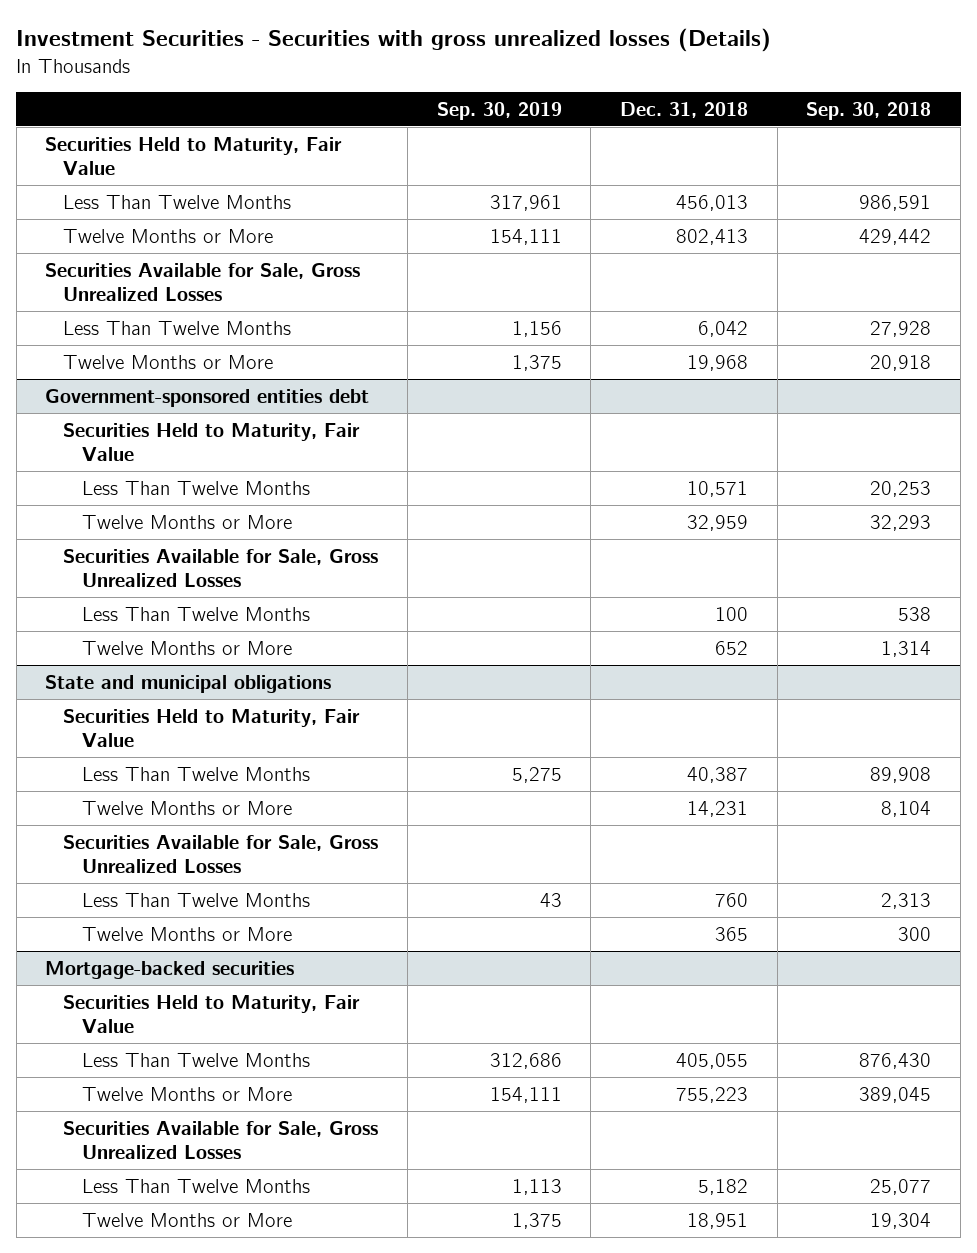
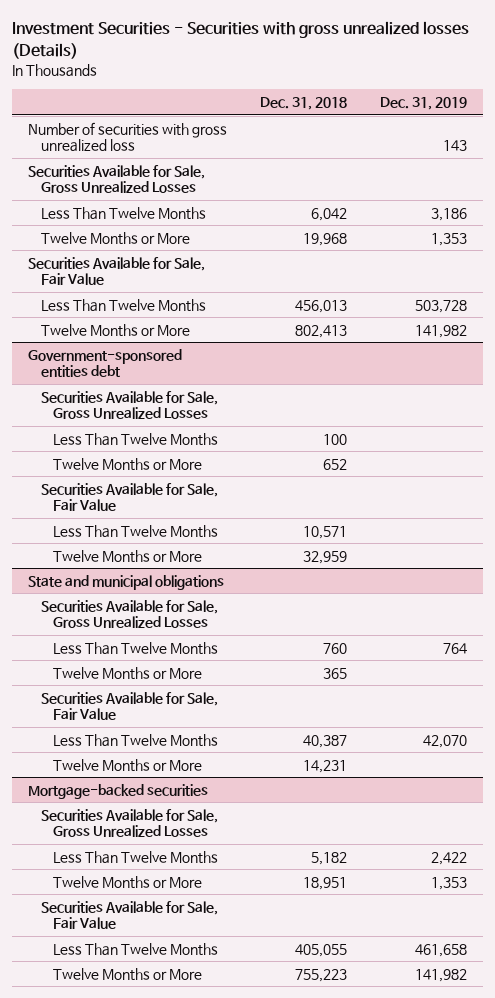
- | Sep. 30, 2019 | Dec. 31, 2018 | Sep. 30, 2018
+ | Dec. 31, 2018 | Dec. 31, 2019
- Securities Held to Maturity, Fair Value
+ Number of securities with gross unrealized loss | | 143
+ Securities Available for Sale, Fair Value
moved down: Less Than Twelve Months | 456,013 | 503,728
moved down: Twelve Months or More | 802,413 | 141,982
@ Government-sponsored entities debt
- Securities Held to Maturity, Fair Value
+ Securities Available for Sale, Fair Value
moved down: Less Than Twelve Months | 10,571 |
moved down: Twelve Months or More | 32,959 |
@ State and municipal obligations
- Securities Held to Maturity, Fair Value
+ Securities Available for Sale, Fair Value
moved down: Less Than Twelve Months | 40,387 | 42,070
moved down: Twelve Months or More | 14,231 |
@ Mortgage-backed securities
- Securities Held to Maturity, Fair Value
+ Securities Available for Sale, Fair Value
moved down: Less Than Twelve Months | 405,055 | 461,658
moved down: Twelve Months or More | 755,223 | 141,982

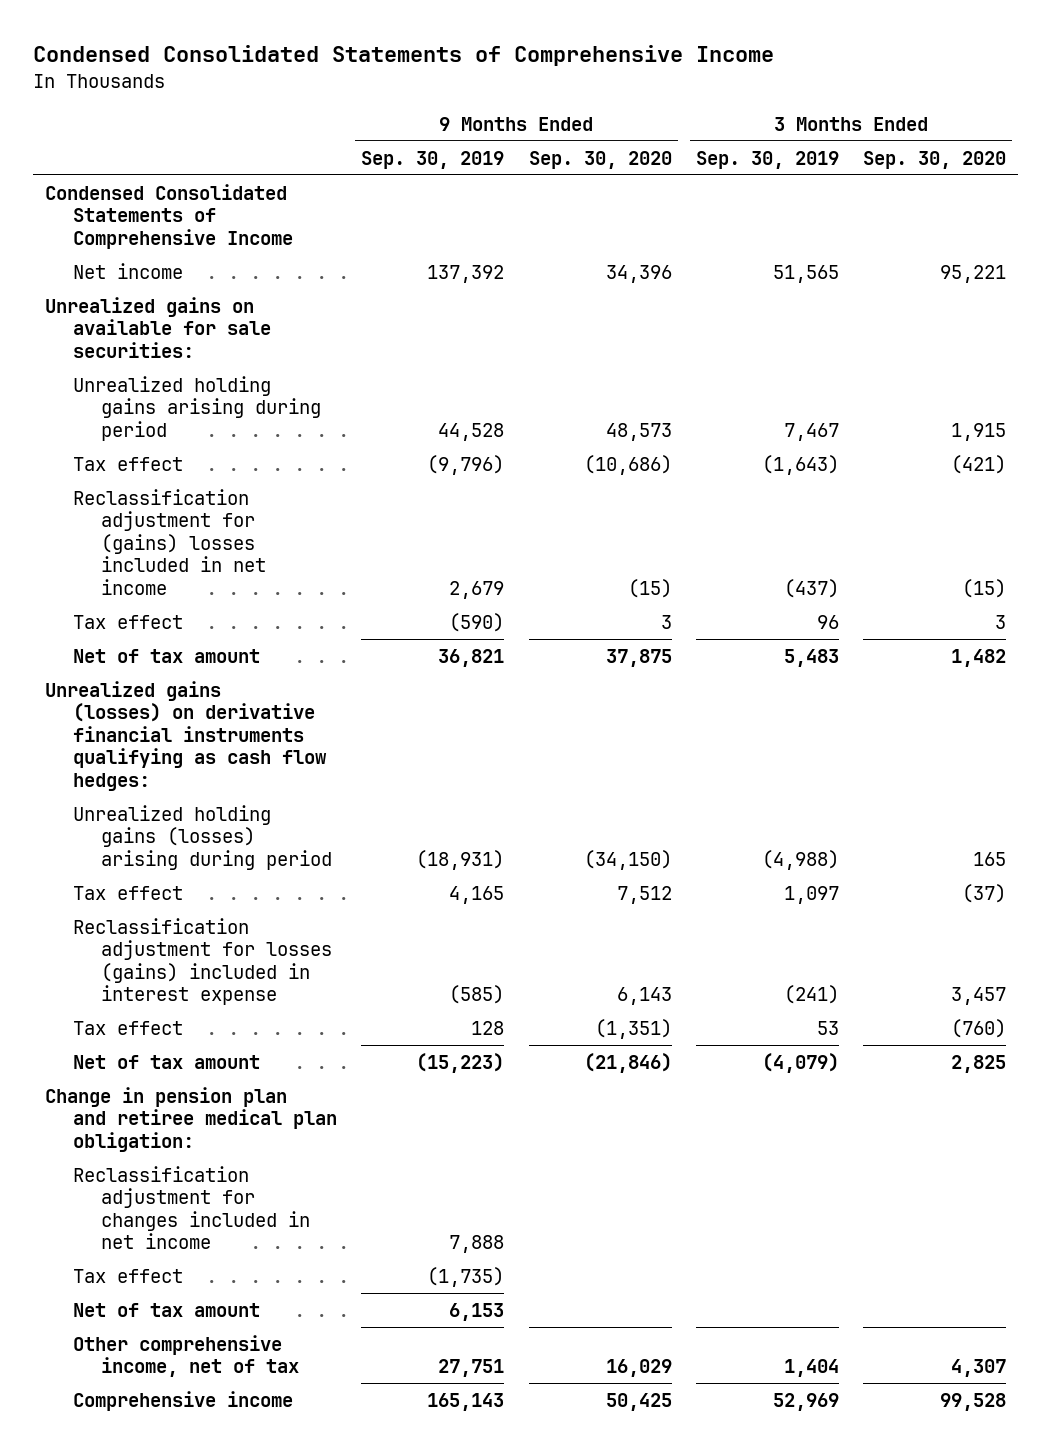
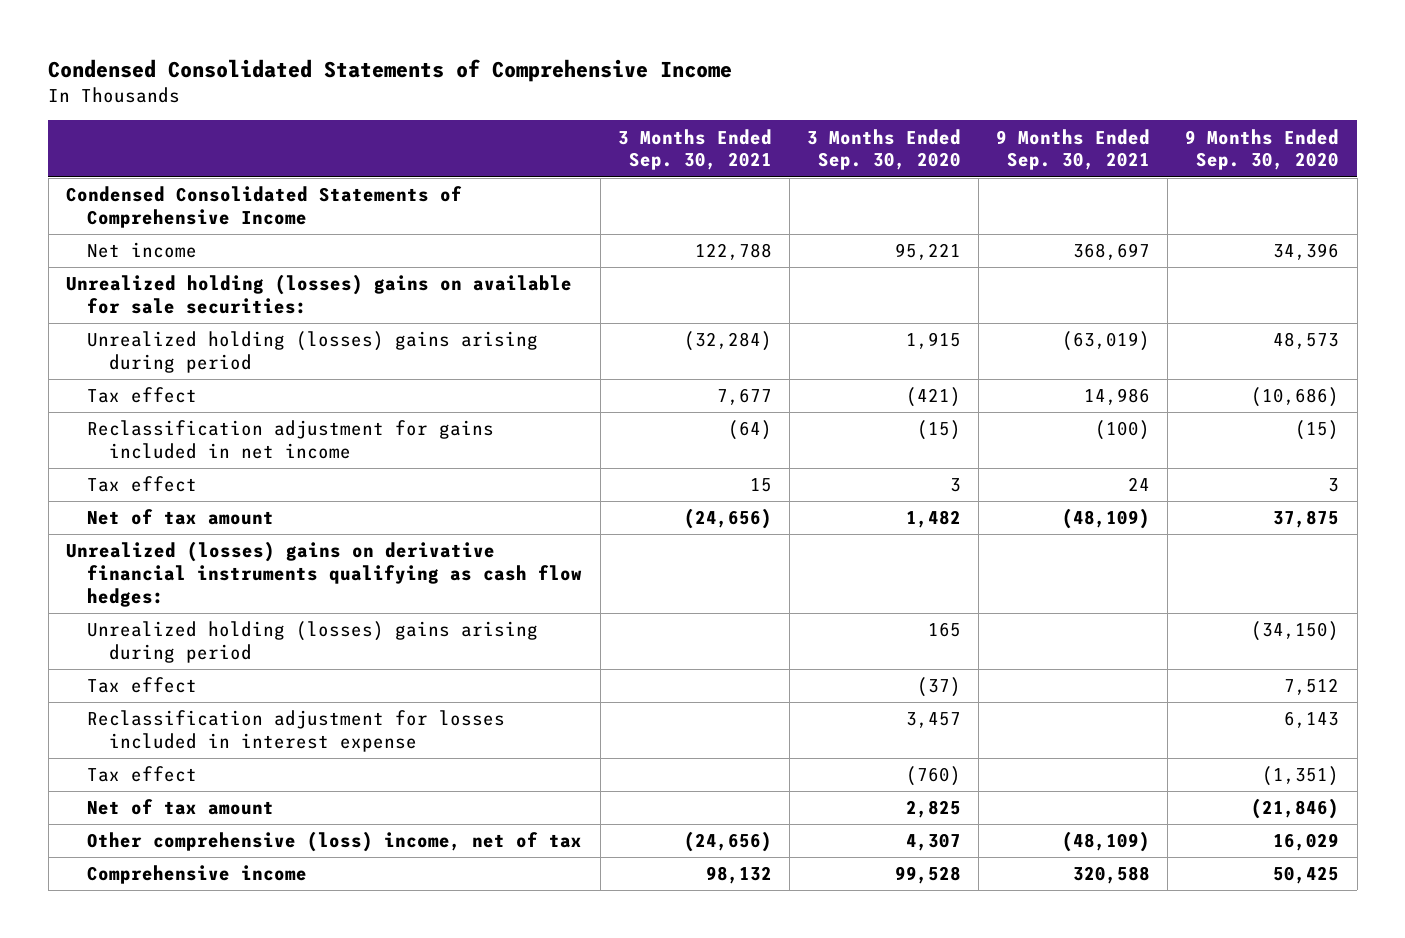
- | 9 Months Ended Sep. 30, 2019 | 9 Months Ended Sep. 30, 2020 | 3 Months Ended Sep. 30, 2019 | 3 Months Ended Sep. 30, 2020
+ | 3 Months Ended Sep. 30, 2021 | 3 Months Ended Sep. 30, 2020 | 9 Months Ended Sep. 30, 2021 | 9 Months Ended Sep. 30, 2020
- Unrealized gains on available for sale securities:
- Unrealized holding gains arising during period | 44,528 | 48,573 | 7,467 | 1,915
+ Unrealized holding (losses) gains on available for sale securities:
+ Unrealized holding (losses) gains arising during period | (32,284) | 1,915 | (63,019) | 48,573
- Reclassification adjustment for (gains) losses included in net income | 2,679 | (15) | (437) | (15)
+ Reclassification adjustment for gains included in net income | (64) | (15) | (100) | (15)
- Unrealized gains (losses) on derivative financial instruments qualifying as cash flow hedges:
- Unrealized holding gains (losses) arising during period | (18,931) | (34,150) | (4,988) | 165
+ Unrealized (losses) gains on derivative financial instruments qualifying as cash flow hedges:
+ Unrealized holding (losses) gains arising during period | | 165 | | (34,150)
- Reclassification adjustment for losses (gains) included in interest expense | (585) | 6,143 | (241) | 3,457
+ Reclassification adjustment for losses included in interest expense | | 3,457 | | 6,143
- Change in pension plan and retiree medical plan obligation:
- Reclassification adjustment for changes included in net income | 7,888 | | |
- Tax effect | (1,735) | | |
- Net of tax amount | 6,153 | | |
- Other comprehensive income, net of tax | 27,751 | 16,029 | 1,404 | 4,307
+ Other comprehensive (loss) income, net of tax | (24,656) | 4,307 | (48,109) | 16,029

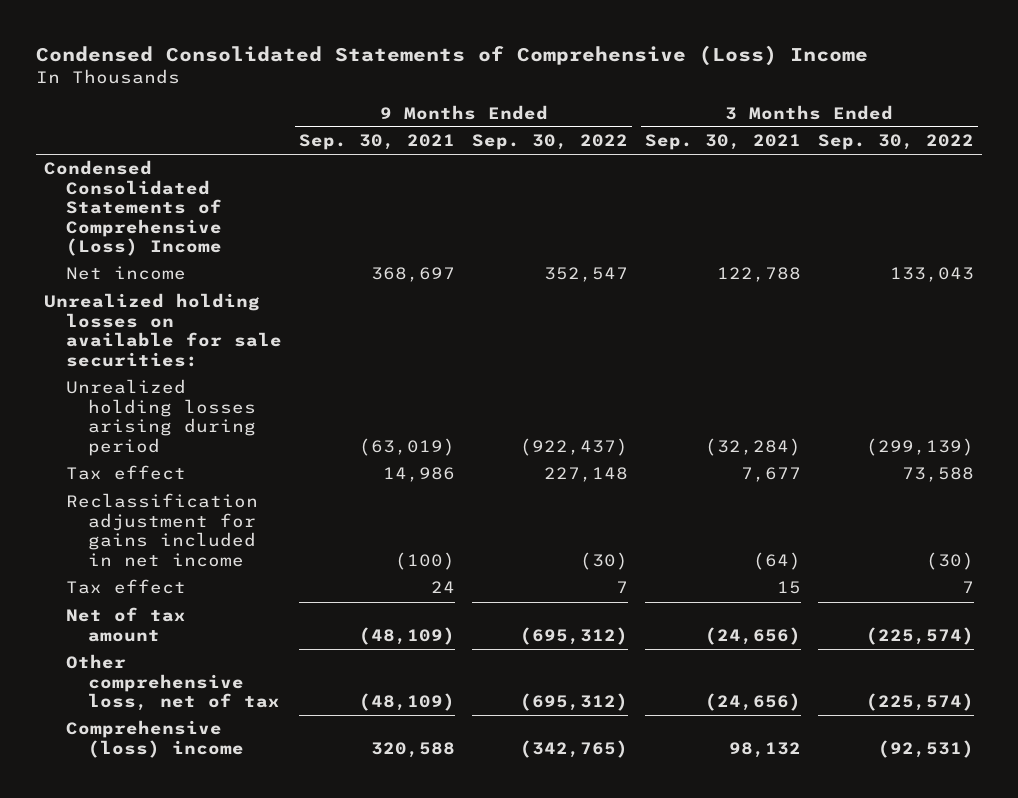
- Condensed Consolidated Statements of Comprehensive Income
+ Condensed Consolidated Statements of Comprehensive (Loss) Income
- | 3 Months Ended Sep. 30, 2021 | 3 Months Ended Sep. 30, 2020 | 9 Months Ended Sep. 30, 2021 | 9 Months Ended Sep. 30, 2020
+ | 9 Months Ended Sep. 30, 2021 | 9 Months Ended Sep. 30, 2022 | 3 Months Ended Sep. 30, 2021 | 3 Months Ended Sep. 30, 2022
- Condensed Consolidated Statements of Comprehensive Income
+ Condensed Consolidated Statements of Comprehensive (Loss) Income
- Unrealized holding (losses) gains on available for sale securities:
- Unrealized holding (losses) gains arising during period | (32,284) | 1,915 | (63,019) | 48,573
+ Unrealized holding losses on available for sale securities:
+ Unrealized holding losses arising during period | (63,019) | (922,437) | (32,284) | (299,139)
- Unrealized (losses) gains on derivative financial instruments qualifying as cash flow hedges:
- Unrealized holding (losses) gains arising during period | | 165 | | (34,150)
- Tax effect | | (37) | | 7,512
- Reclassification adjustment for losses included in interest expense | | 3,457 | | 6,143
- Tax effect | | (760) | | (1,351)
- Net of tax amount | | 2,825 | | (21,846)
- Other comprehensive (loss) income, net of tax | (24,656) | 4,307 | (48,109) | 16,029
- Comprehensive income | 98,132 | 99,528 | 320,588 | 50,425
+ Other comprehensive loss, net of tax | (48,109) | (695,312) | (24,656) | (225,574)
+ Comprehensive (loss) income | 320,588 | (342,765) | 98,132 | (92,531)

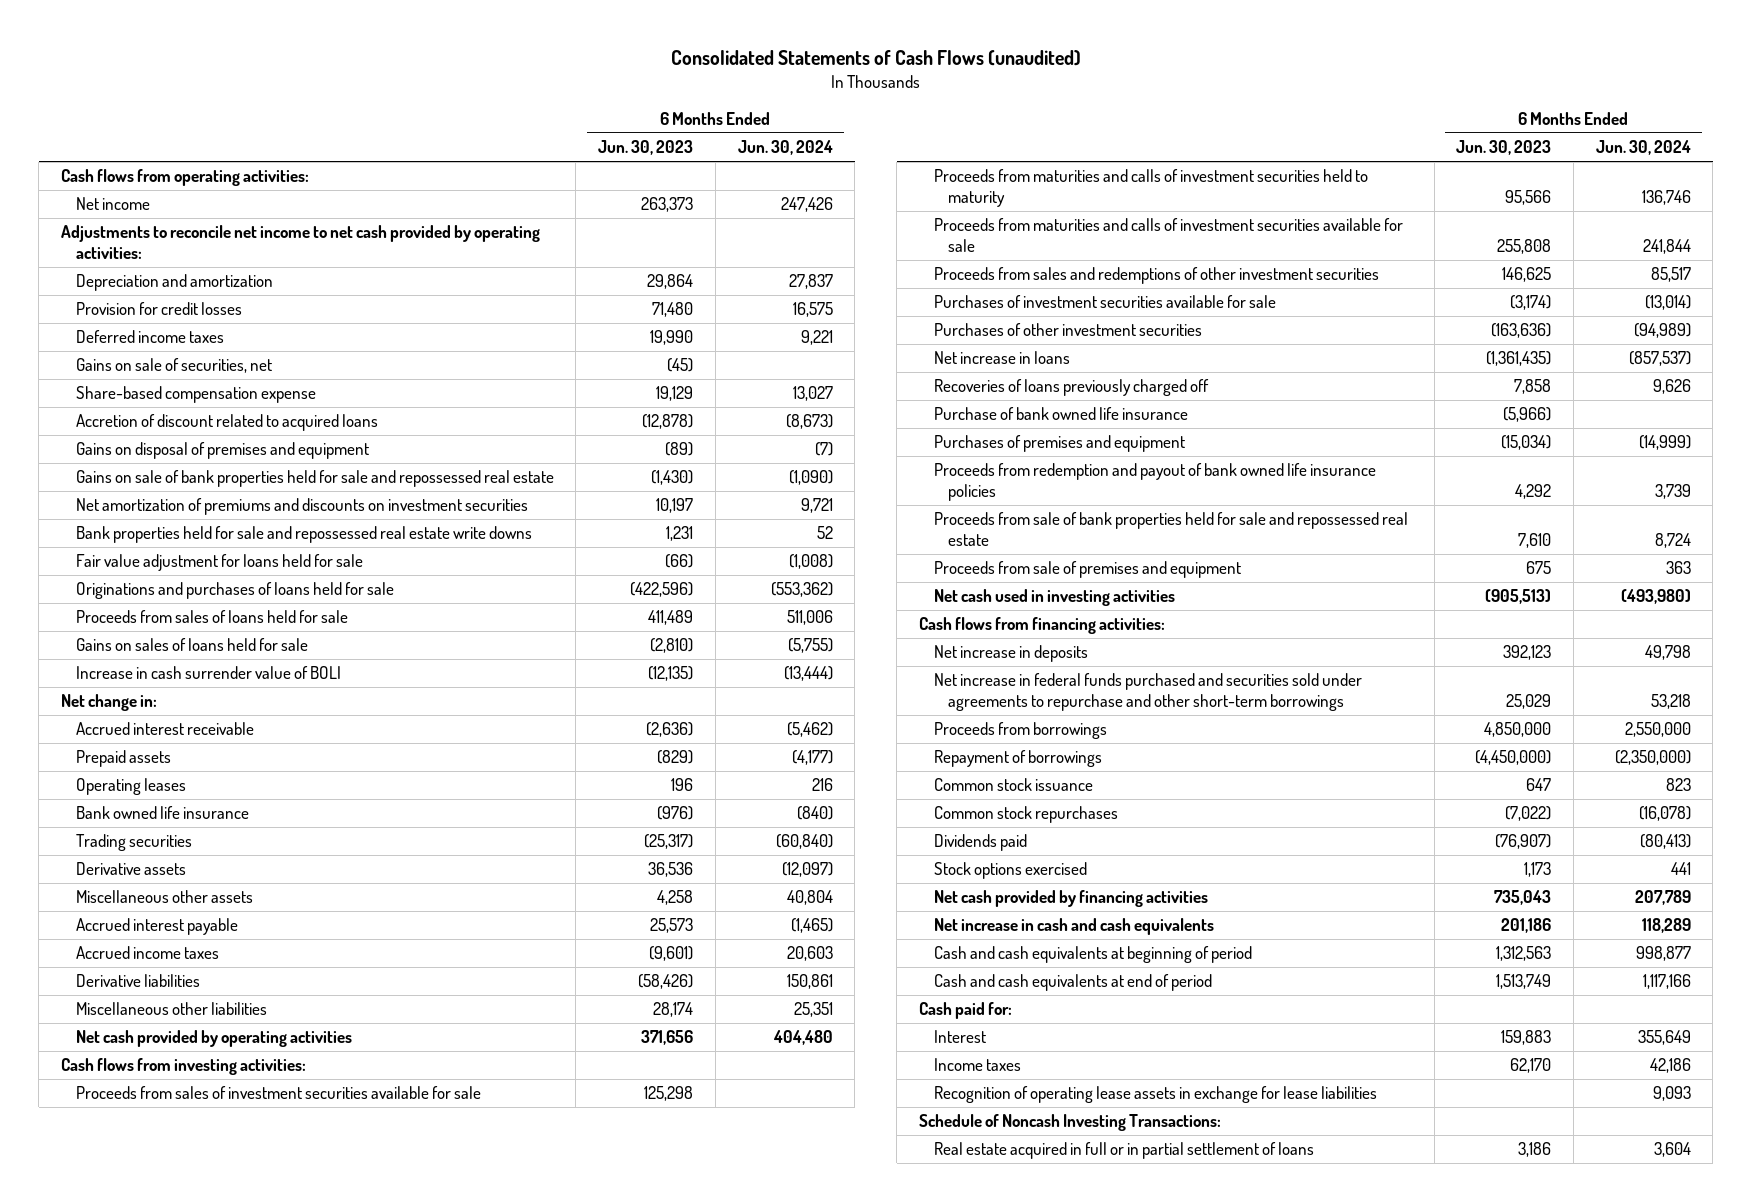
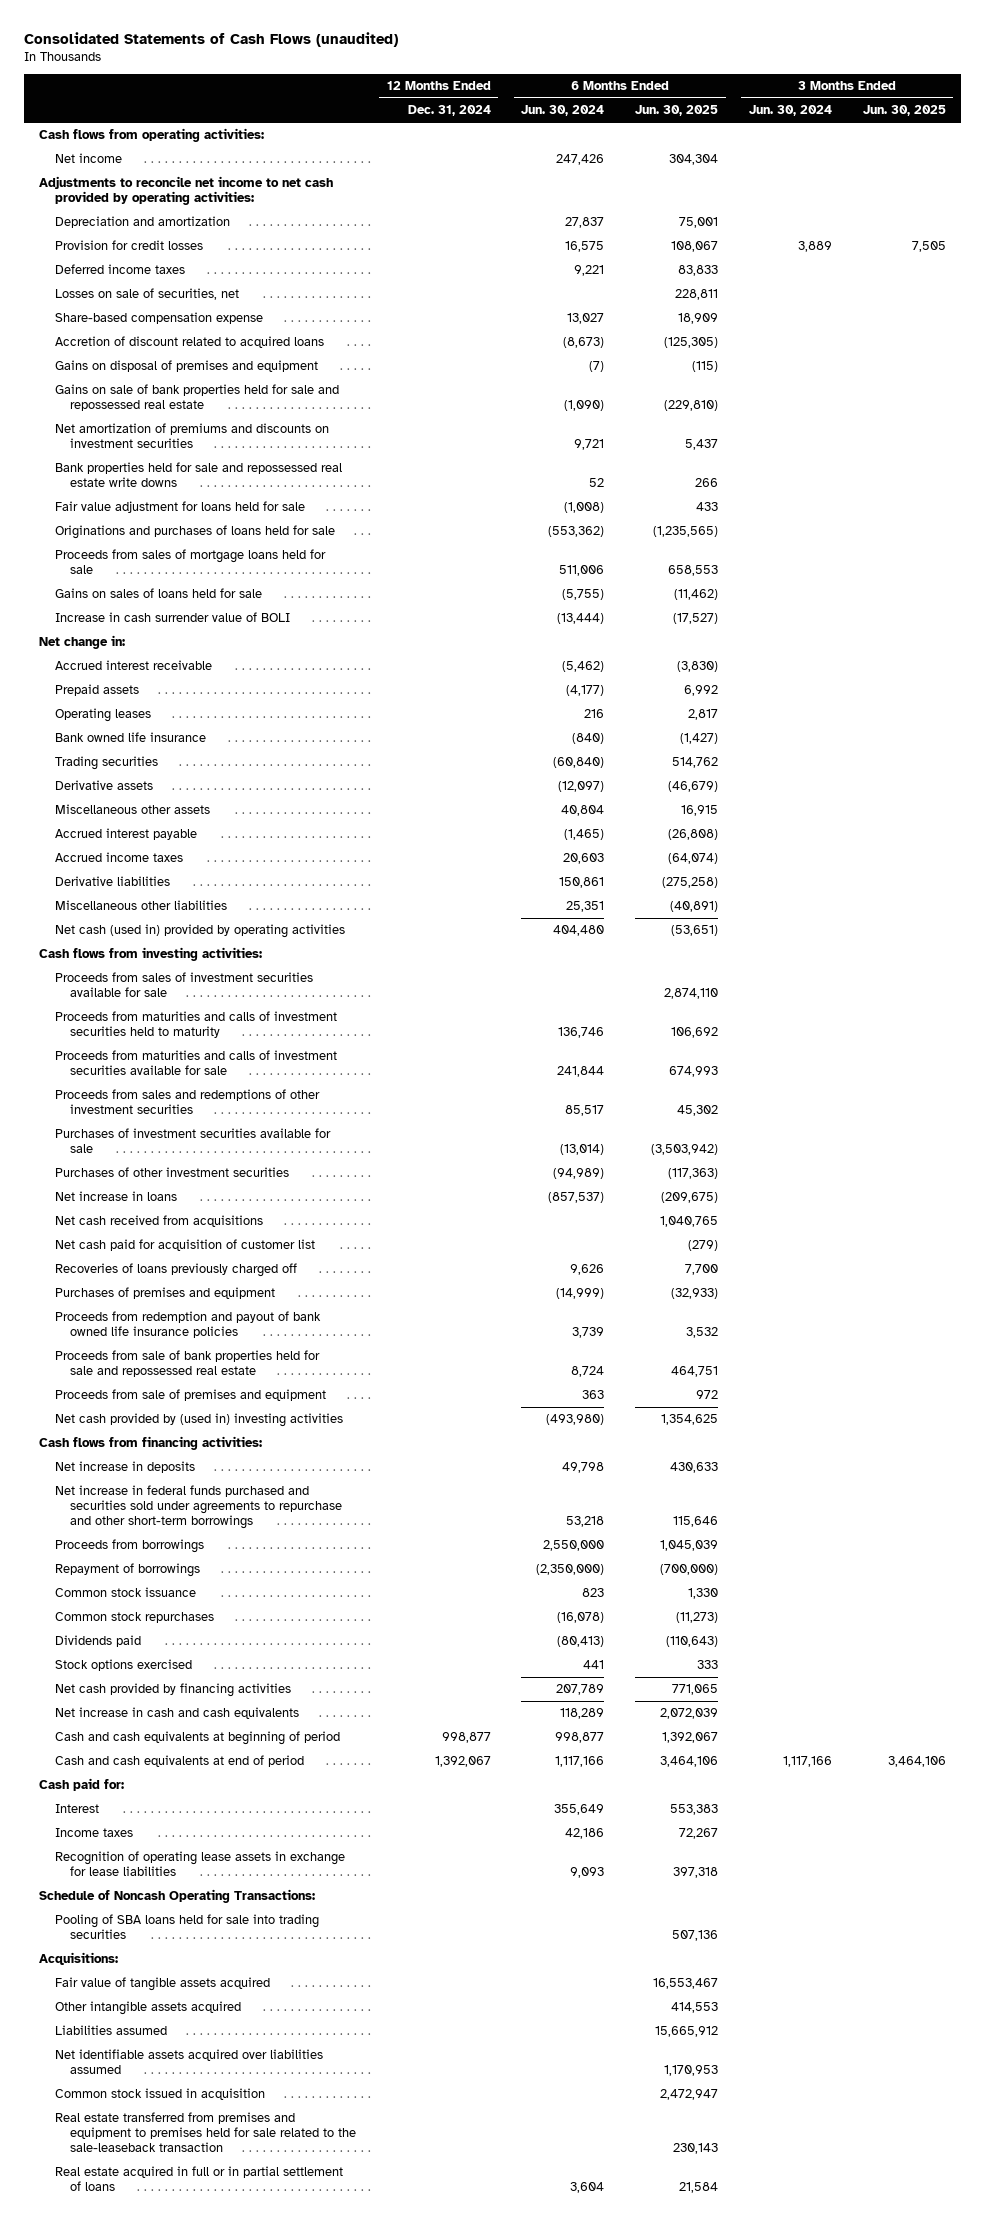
- | 6 Months Ended Jun. 30, 2023 | 6 Months Ended Jun. 30, 2024
+ | 12 Months Ended Dec. 31, 2024 | 6 Months Ended Jun. 30, 2024 | 6 Months Ended Jun. 30, 2025 | 3 Months Ended Jun. 30, 2024 | 3 Months Ended Jun. 30, 2025
- Gains on sale of securities, net | (45) |
+ Losses on sale of securities, net | | | 228,811 | |
- Proceeds from sales of loans held for sale | 411,489 | 511,006
+ Proceeds from sales of mortgage loans held for sale | | 511,006 | 658,553 | |
- Net cash provided by operating activities | 371,656 | 404,480
+ Net cash (used in) provided by operating activities | | 404,480 | (53,651) | |
+ Net cash received from acquisitions | | | 1,040,765 | |
+ Net cash paid for acquisition of customer list | | | (279) | |
- Purchase of bank owned life insurance | (5,966) |
- Net cash used in investing activities | (905,513) | (493,980)
+ Net cash provided by (used in) investing activities | | (493,980) | 1,354,625 | |
- Schedule of Noncash Investing Transactions:
+ Schedule of Noncash Operating Transactions:
+ Pooling of SBA loans held for sale into trading securities | | | 507,136 | |
+ Acquisitions:
+ Fair value of tangible assets acquired | | | 16,553,467 | |
+ Other intangible assets acquired | | | 414,553 | |
+ Liabilities assumed | | | 15,665,912 | |
+ Net identifiable assets acquired over liabilities assumed | | | 1,170,953 | |
+ Common stock issued in acquisition | | | 2,472,947 | |
+ Real estate transferred from premises and equipment to premises held for sale related to the sale-leaseback transaction | | | 230,143 | |

